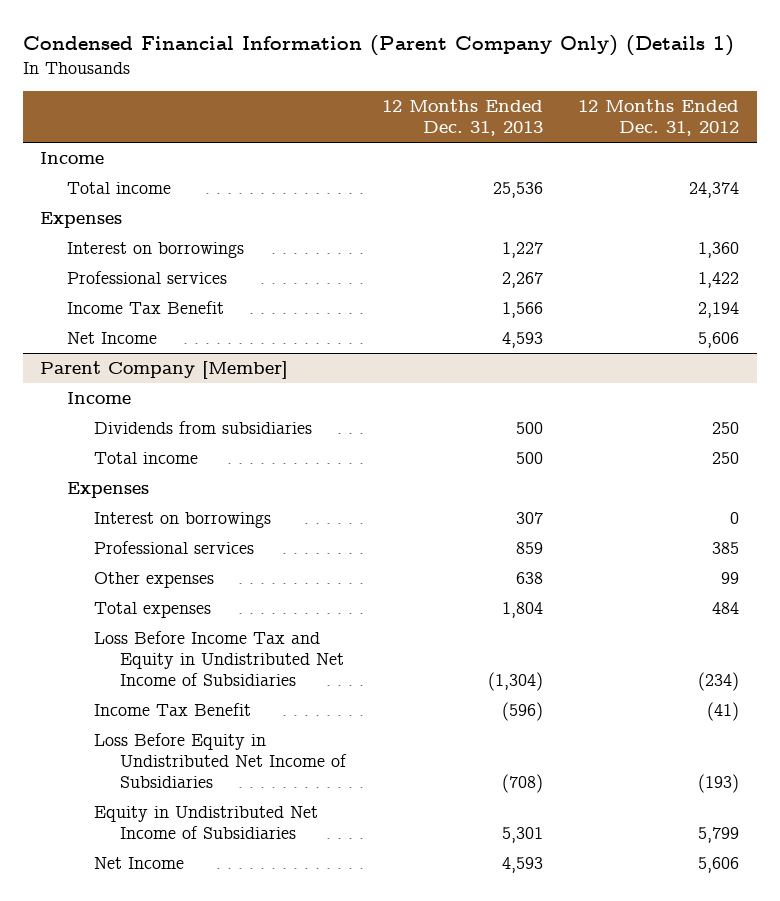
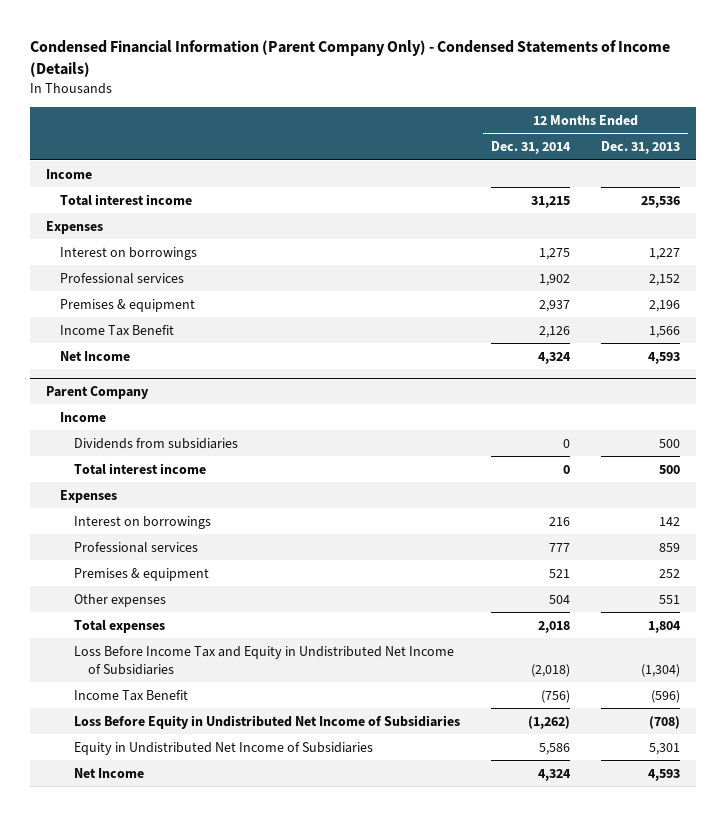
- Condensed Financial Information (Parent Company Only) (Details 1)
+ Condensed Financial Information (Parent Company Only) - Condensed Statements of Income (Details)
- | 12 Months Ended Dec. 31, 2013 | 12 Months Ended Dec. 31, 2012
+ | 12 Months Ended Dec. 31, 2014 | 12 Months Ended Dec. 31, 2013
- Total income | 25,536 | 24,374
+ Total interest income | 31,215 | 25,536
- Professional services | 2,267 | 1,422
+ Professional services | 1,902 | 2,152
+ Premises & equipment | 2,937 | 2,196
- Parent Company [Member]
+ Parent Company
- Total income | 500 | 250
+ Total interest income | 0 | 500
- Interest on borrowings | 307 | 0
+ Interest on borrowings | 216 | 142
- Other expenses | 638 | 99
+ Premises & equipment | 521 | 252
+ Other expenses | 504 | 551

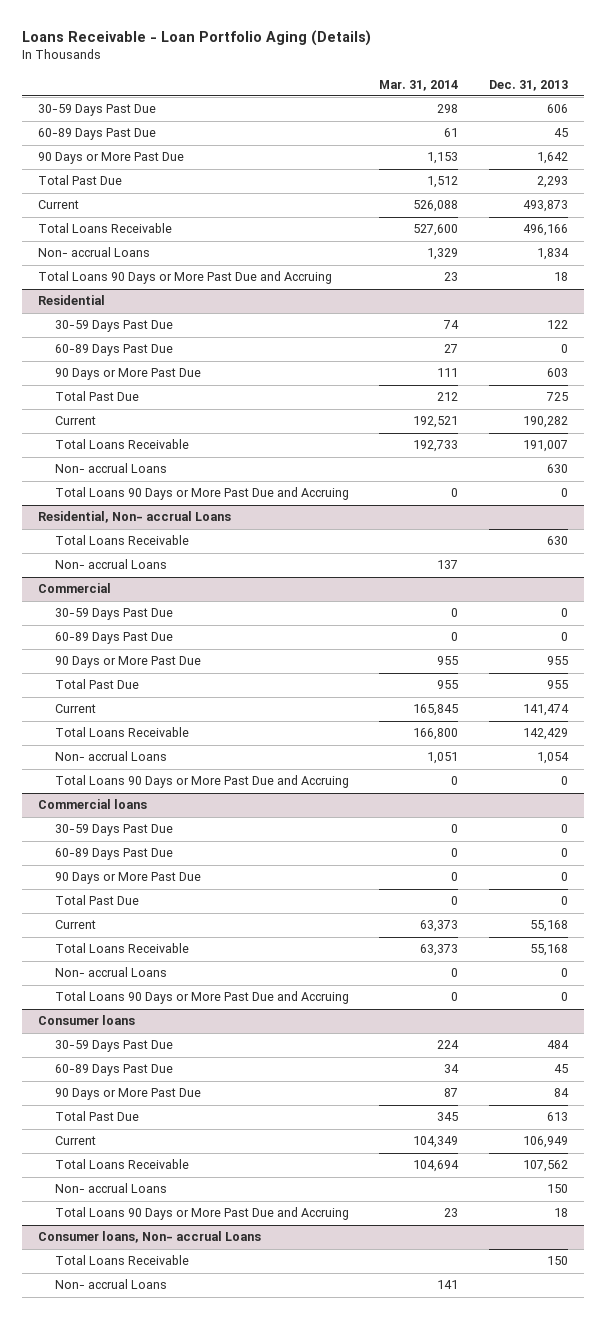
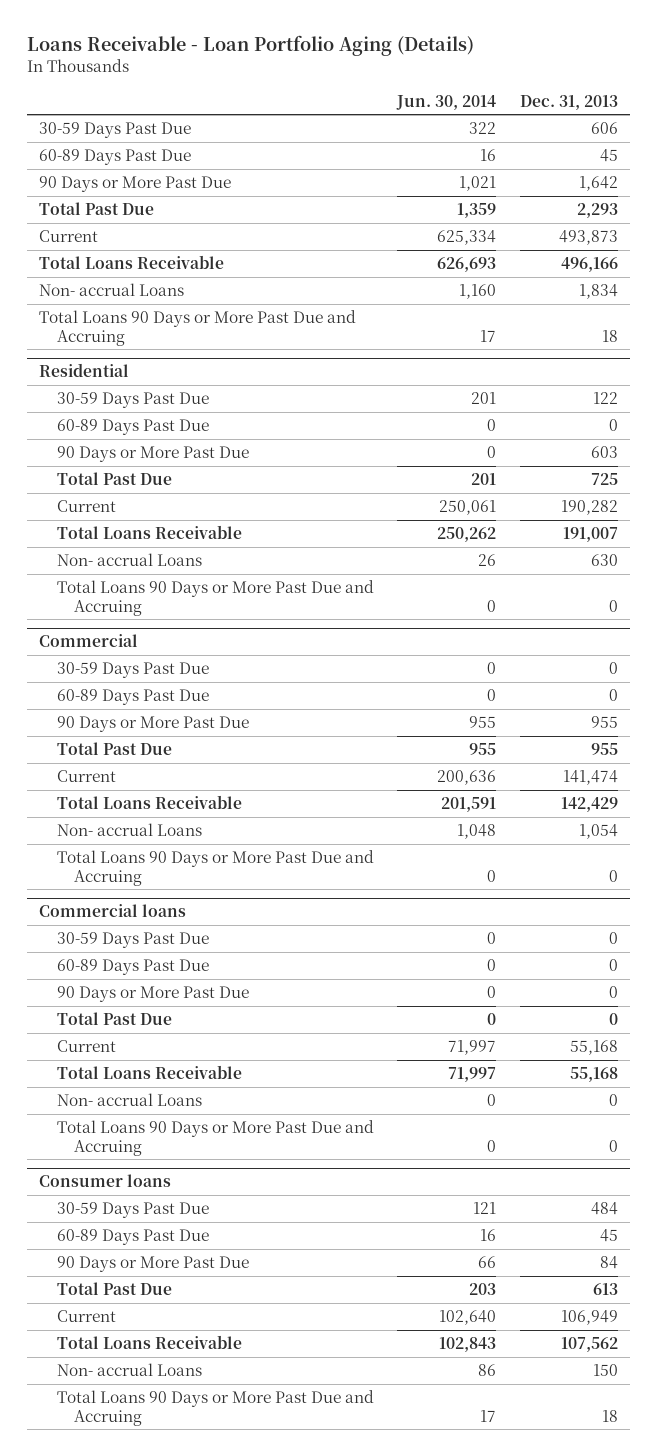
- | Mar. 31, 2014 | Dec. 31, 2013
+ | Jun. 30, 2014 | Dec. 31, 2013
- Residential, Non- accrual Loans
- Total Loans Receivable | | 630
- Non- accrual Loans | 137 |
- Consumer loans, Non- accrual Loans
- Total Loans Receivable | | 150
- Non- accrual Loans | 141 |

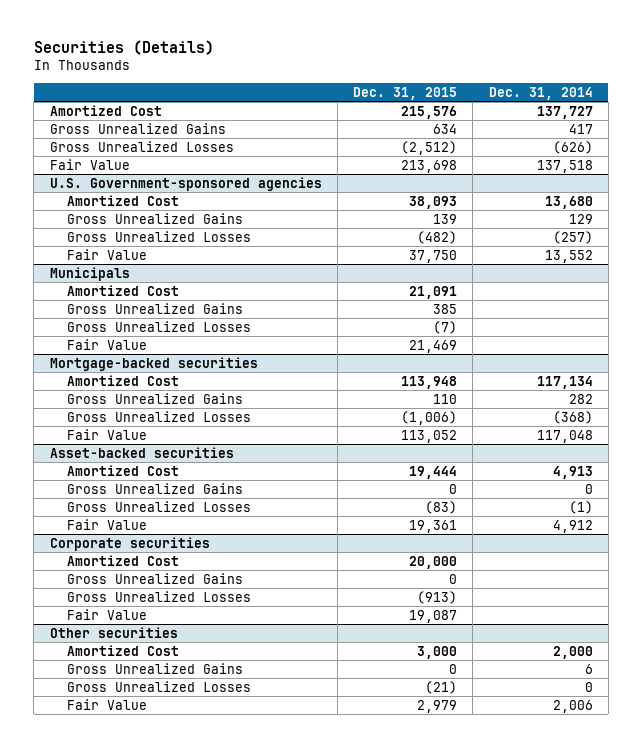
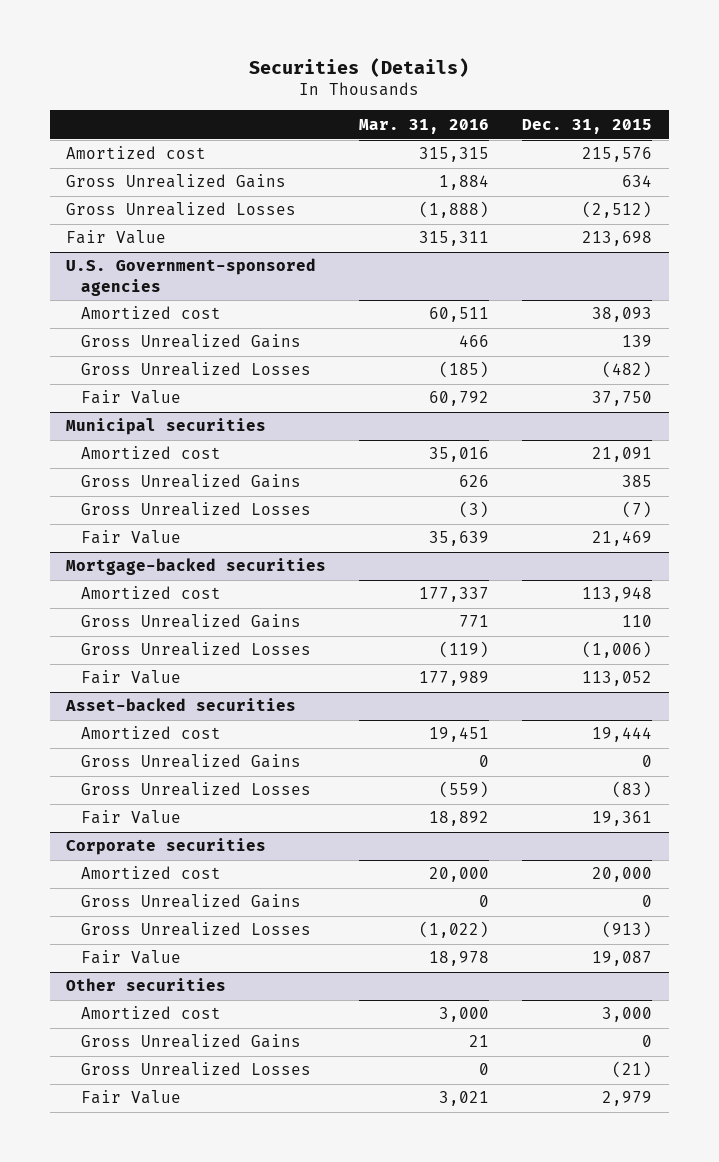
- | Dec. 31, 2015 | Dec. 31, 2014
+ | Mar. 31, 2016 | Dec. 31, 2015
- Amortized Cost | 215,576 | 137,727
+ Amortized cost | 315,315 | 215,576
@ U.S. Government-sponsored agencies
- Amortized Cost | 38,093 | 13,680
+ Amortized cost | 60,511 | 38,093
- Municipals
- Amortized Cost | 21,091 |
+ Municipal securities
+ Amortized cost | 35,016 | 21,091
@ Mortgage-backed securities
- Amortized Cost | 113,948 | 117,134
+ Amortized cost | 177,337 | 113,948
@ Asset-backed securities
- Amortized Cost | 19,444 | 4,913
+ Amortized cost | 19,451 | 19,444
@ Corporate securities
- Amortized Cost | 20,000 |
+ Amortized cost | 20,000 | 20,000
@ Other securities
- Amortized Cost | 3,000 | 2,000
+ Amortized cost | 3,000 | 3,000

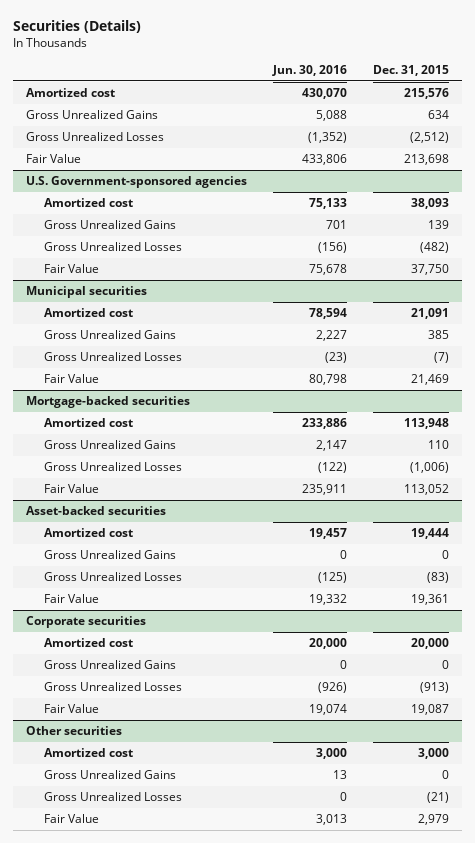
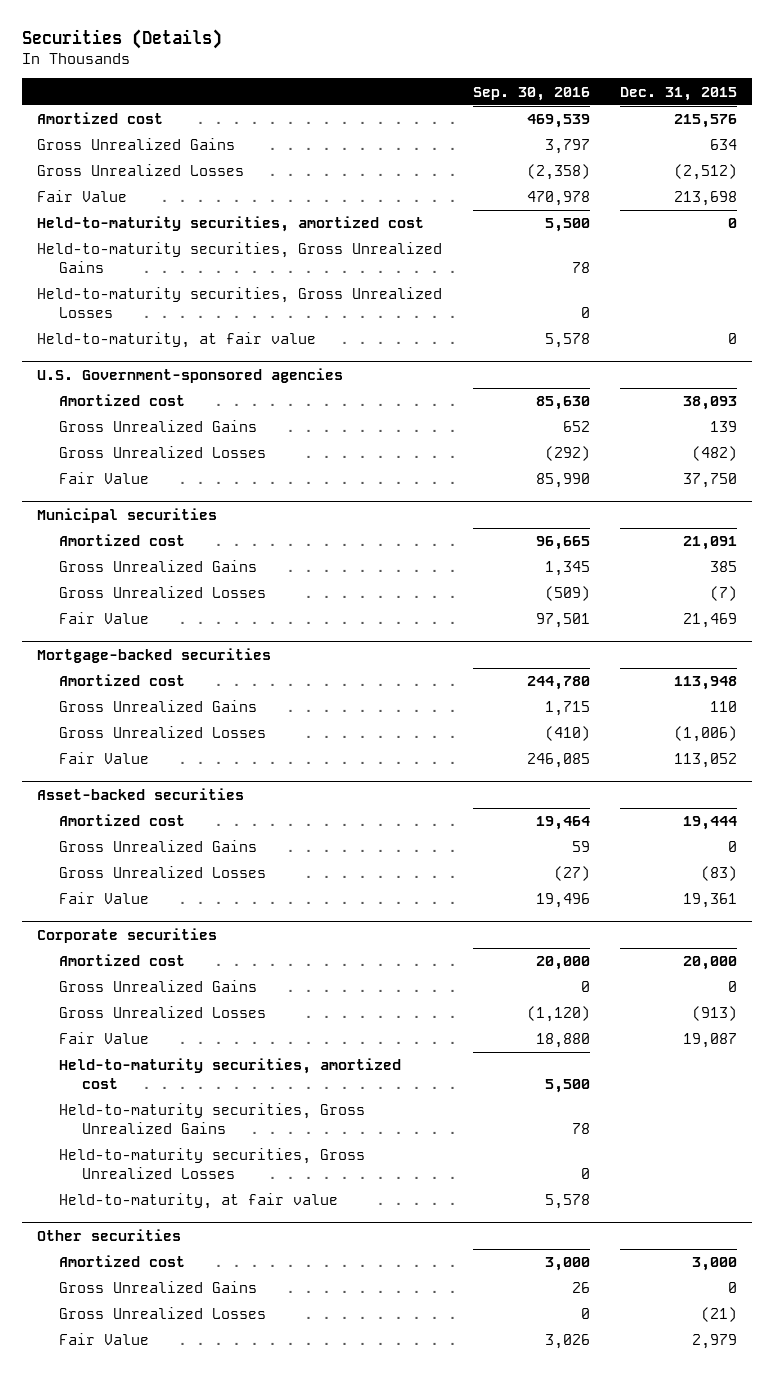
- | Jun. 30, 2016 | Dec. 31, 2015
+ | Sep. 30, 2016 | Dec. 31, 2015
+ Held-to-maturity securities, amortized cost | 5,500 | 0
+ Held-to-maturity securities, Gross Unrealized Gains | 78 |
+ Held-to-maturity securities, Gross Unrealized Losses | 0 |
+ Held-to-maturity, at fair value | 5,578 | 0
@ Corporate securities
+ Held-to-maturity securities, amortized cost | 5,500 |
+ Held-to-maturity securities, Gross Unrealized Gains | 78 |
+ Held-to-maturity securities, Gross Unrealized Losses | 0 |
+ Held-to-maturity, at fair value | 5,578 |

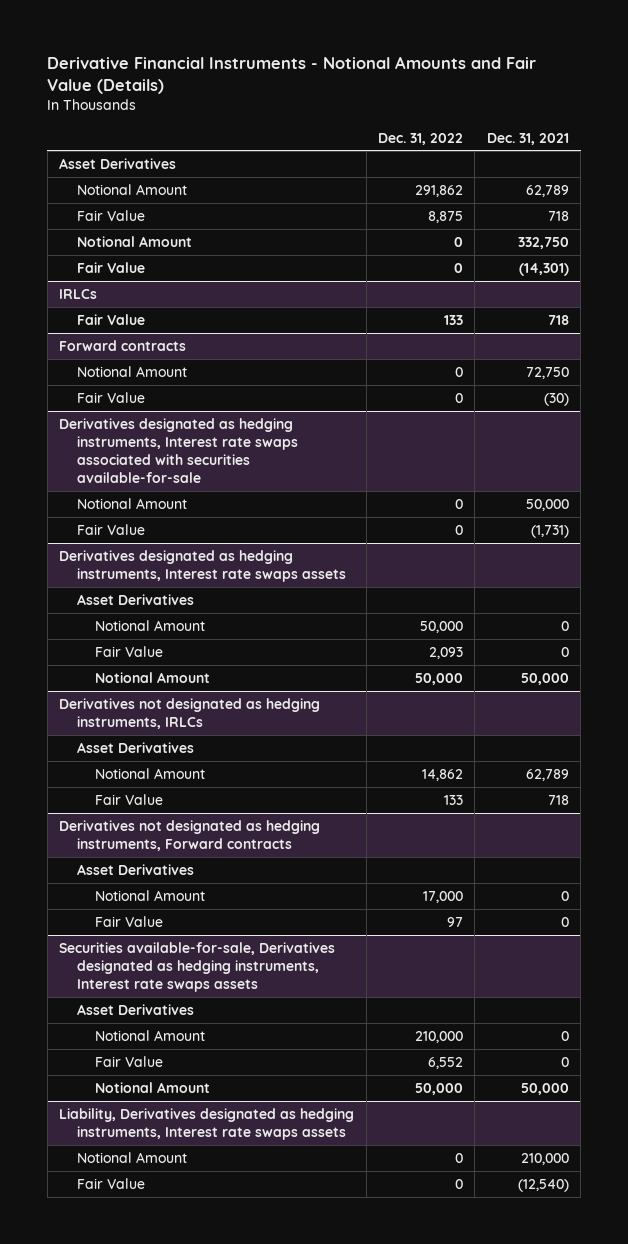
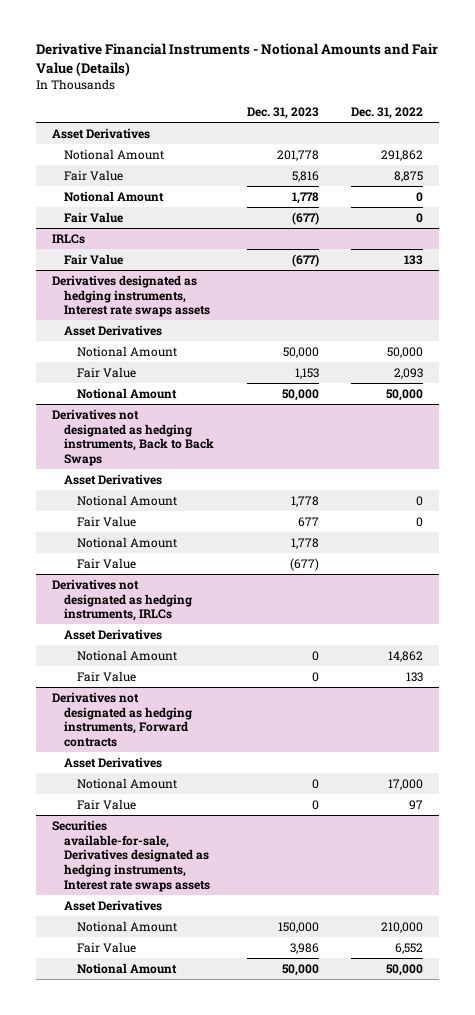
- | Dec. 31, 2022 | Dec. 31, 2021
+ | Dec. 31, 2023 | Dec. 31, 2022
- Forward contracts
- Notional Amount | 0 | 72,750
- Fair Value | 0 | (30)
- Derivatives designated as hedging instruments, Interest rate swaps associated with securities available-for-sale
- Notional Amount | 0 | 50,000
- Fair Value | 0 | (1,731)
+ Derivatives not designated as hedging instruments, Back to Back Swaps
+ Asset Derivatives
+ Notional Amount | 1,778 | 0
+ Fair Value | 677 | 0
+ Notional Amount | 1,778 |
+ Fair Value | (677) |
- Liability, Derivatives designated as hedging instruments, Interest rate swaps assets
- Notional Amount | 0 | 210,000
- Fair Value | 0 | (12,540)

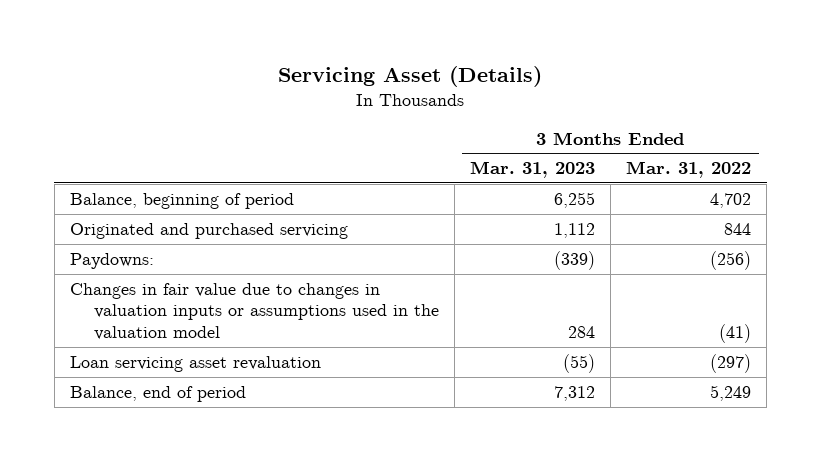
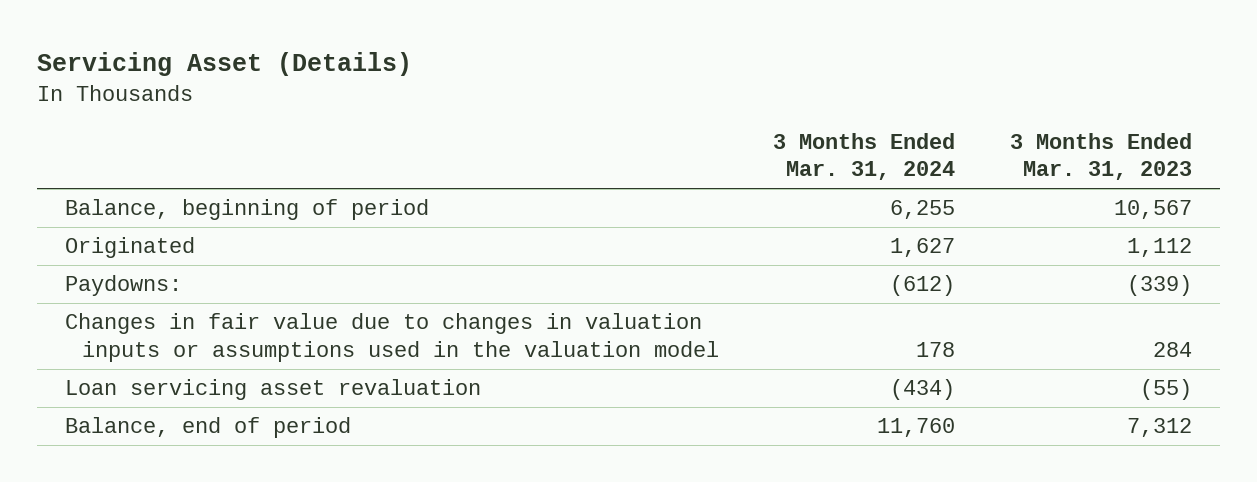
- | 3 Months Ended Mar. 31, 2023 | 3 Months Ended Mar. 31, 2022
+ | 3 Months Ended Mar. 31, 2024 | 3 Months Ended Mar. 31, 2023
- Balance, beginning of period | 6,255 | 4,702
- Originated and purchased servicing | 1,112 | 844
+ Balance, beginning of period | 6,255 | 10,567
+ Originated | 1,627 | 1,112

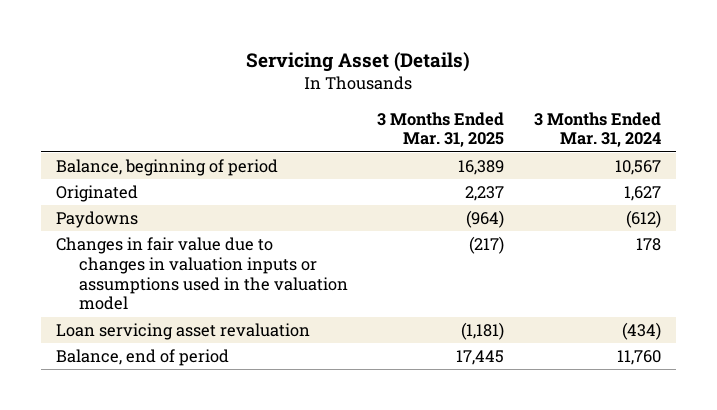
- | 3 Months Ended Mar. 31, 2024 | 3 Months Ended Mar. 31, 2023
+ | 3 Months Ended Mar. 31, 2025 | 3 Months Ended Mar. 31, 2024
- Balance, beginning of period | 6,255 | 10,567
+ Balance, beginning of period | 16,389 | 10,567
- Paydowns: | (612) | (339)
+ Paydowns | (964) | (612)

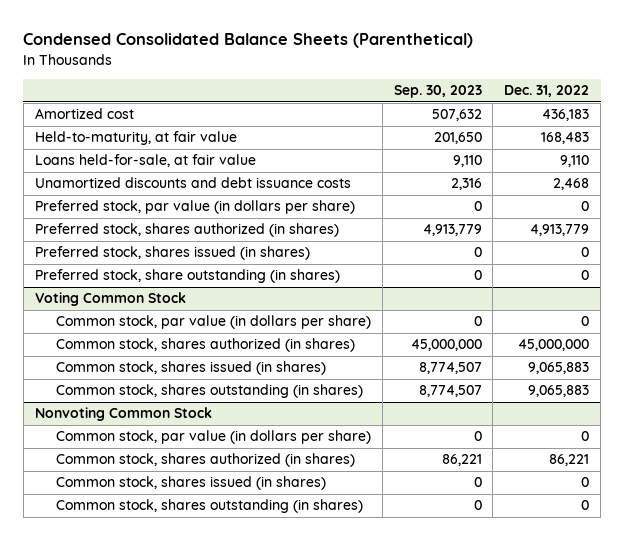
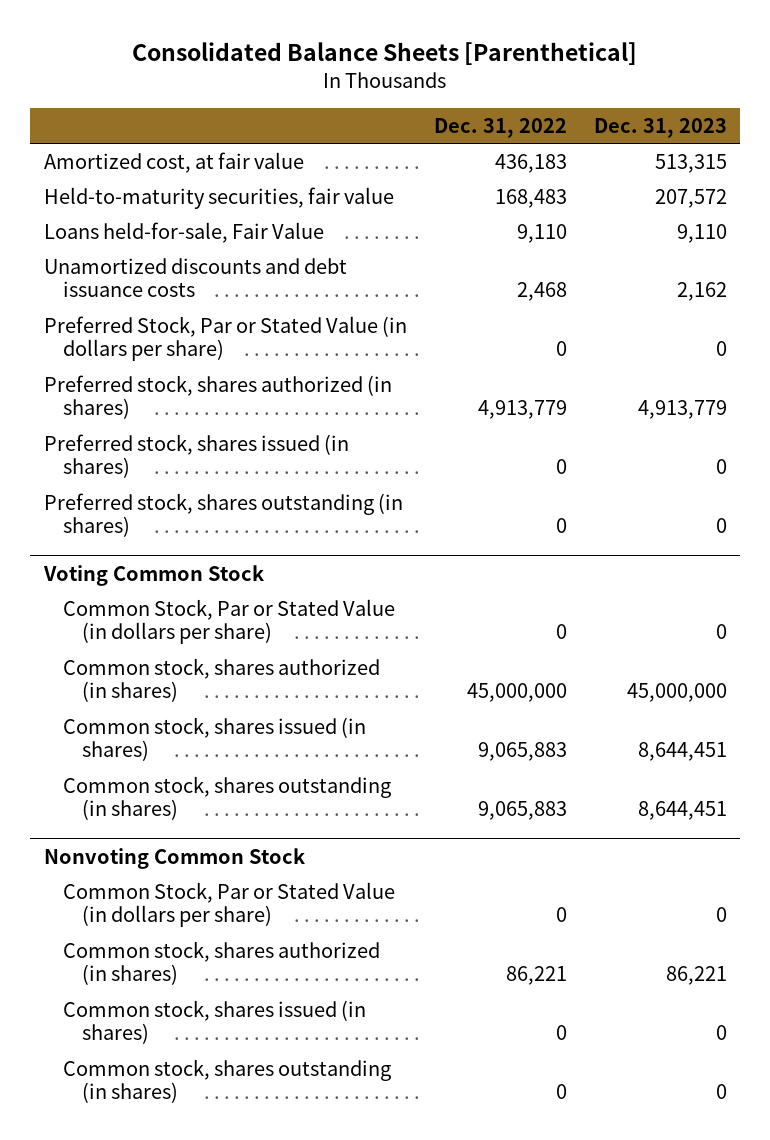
- Condensed Consolidated Balance Sheets (Parenthetical)
+ Consolidated Balance Sheets [Parenthetical]
- | Sep. 30, 2023 | Dec. 31, 2022
+ | Dec. 31, 2022 | Dec. 31, 2023
- Amortized cost | 507,632 | 436,183
- Held-to-maturity, at fair value | 201,650 | 168,483
- Loans held-for-sale, at fair value | 9,110 | 9,110
+ Amortized cost, at fair value | 436,183 | 513,315
+ Held-to-maturity securities, fair value | 168,483 | 207,572
+ Loans held-for-sale, Fair Value | 9,110 | 9,110
- Preferred stock, par value (in dollars per share) | 0 | 0
+ Preferred Stock, Par or Stated Value (in dollars per share) | 0 | 0
- Preferred stock, share outstanding (in shares) | 0 | 0
+ Preferred stock, shares outstanding (in shares) | 0 | 0
@ Voting Common Stock
- Common stock, par value (in dollars per share) | 0 | 0
+ Common Stock, Par or Stated Value (in dollars per share) | 0 | 0
@ Nonvoting Common Stock
- Common stock, par value (in dollars per share) | 0 | 0
+ Common Stock, Par or Stated Value (in dollars per share) | 0 | 0

